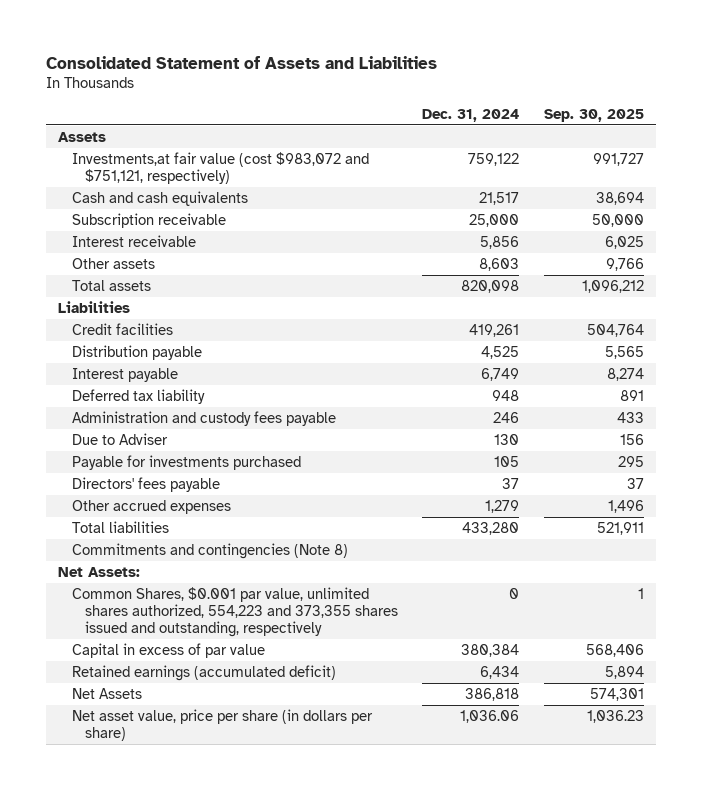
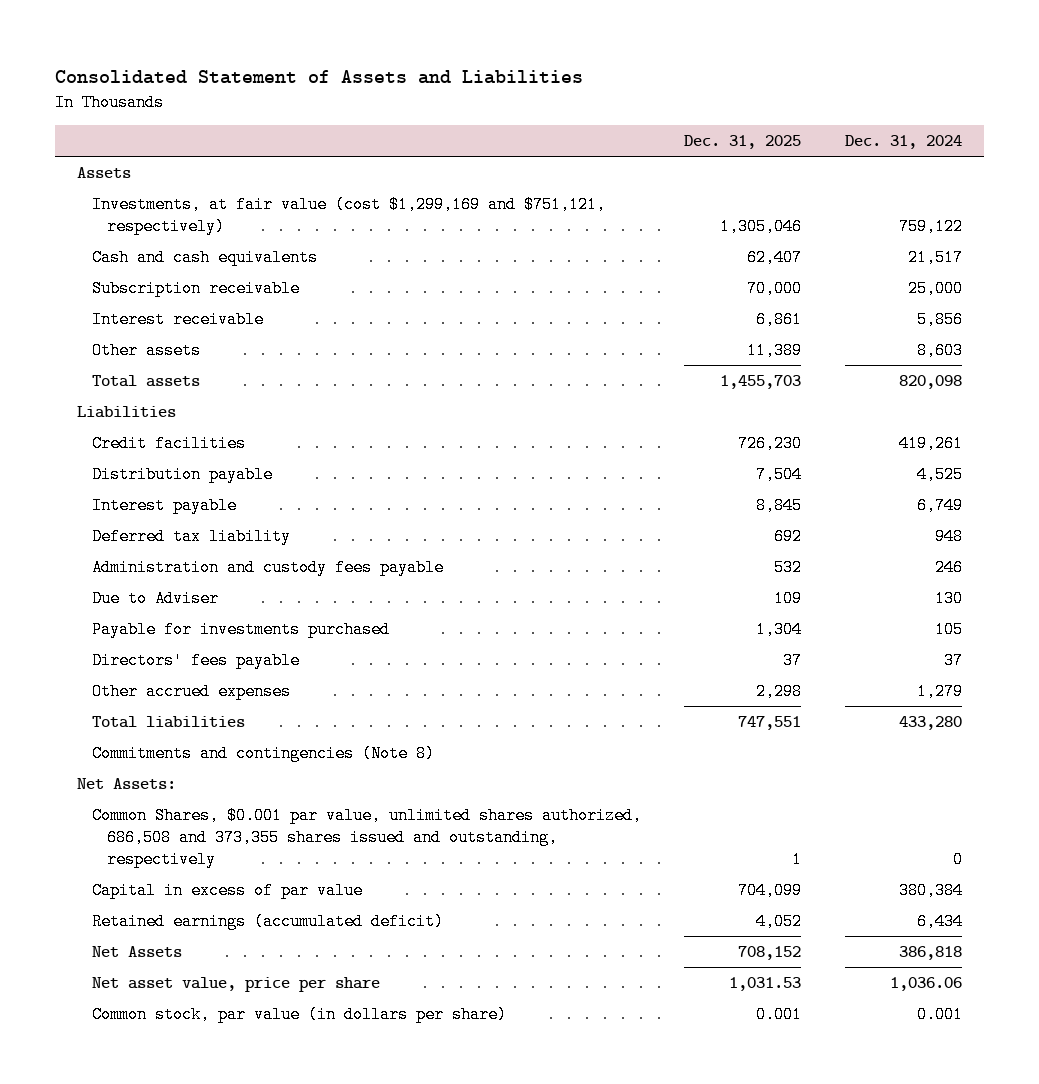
- | Dec. 31, 2024 | Sep. 30, 2025
+ | Dec. 31, 2025 | Dec. 31, 2024
- Investments,at fair value (cost $983,072 and $751,121, respectively) | 759,122 | 991,727
+ Investments, at fair value (cost $1,299,169 and $751,121, respectively) | 1,305,046 | 759,122
- Common Shares, $0.001 par value, unlimited shares authorized, 554,223 and 373,355 shares issued and outstanding, respectively | 0 | 1
+ Common Shares, $0.001 par value, unlimited shares authorized, 686,508 and 373,355 shares issued and outstanding, respectively | 1 | 0
- Net asset value, price per share (in dollars per share) | 1,036.06 | 1,036.23
+ Net asset value, price per share | 1,031.53 | 1,036.06
+ Common stock, par value (in dollars per share) | 0.001 | 0.001

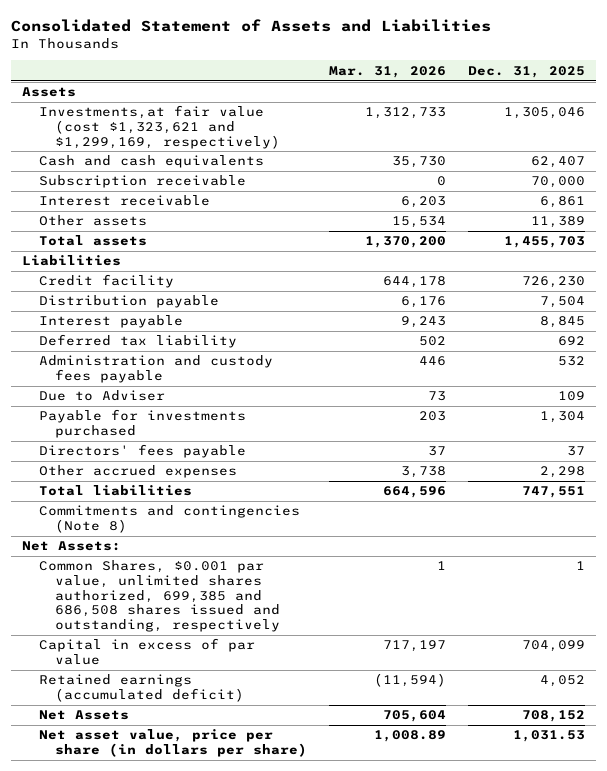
- | Dec. 31, 2025 | Dec. 31, 2024
+ | Mar. 31, 2026 | Dec. 31, 2025
- Investments, at fair value (cost $1,299,169 and $751,121, respectively) | 1,305,046 | 759,122
+ Investments,at fair value (cost $1,323,621 and $1,299,169, respectively) | 1,312,733 | 1,305,046
- Credit facilities | 726,230 | 419,261
+ Credit facility | 644,178 | 726,230
- Common Shares, $0.001 par value, unlimited shares authorized, 686,508 and 373,355 shares issued and outstanding, respectively | 1 | 0
+ Common Shares, $0.001 par value, unlimited shares authorized, 699,385 and 686,508 shares issued and outstanding, respectively | 1 | 1
- Net asset value, price per share | 1,031.53 | 1,036.06
- Common stock, par value (in dollars per share) | 0.001 | 0.001
+ Net asset value, price per share (in dollars per share) | 1,008.89 | 1,031.53

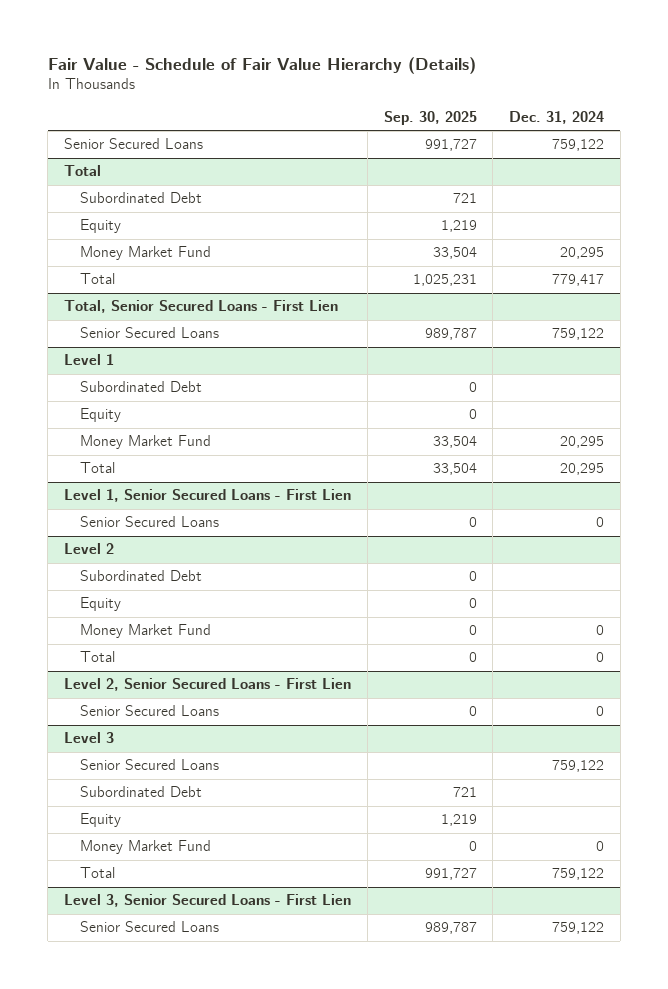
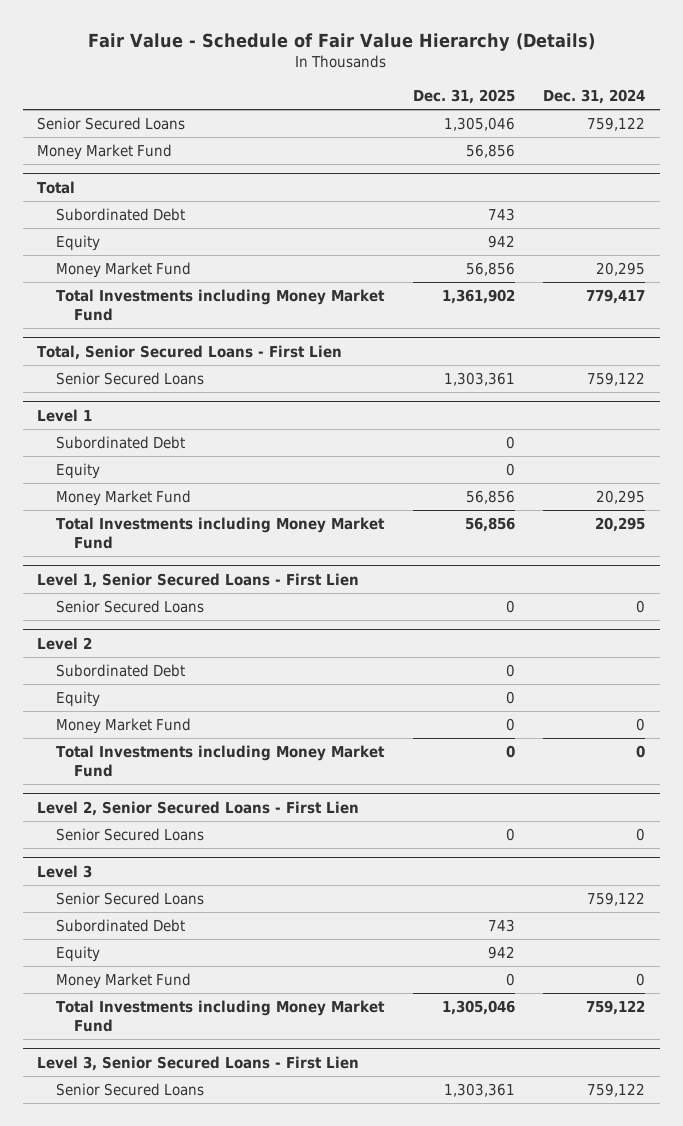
- | Sep. 30, 2025 | Dec. 31, 2024
+ | Dec. 31, 2025 | Dec. 31, 2024
+ Money Market Fund | 56,856 |
@ Total
- Total | 1,025,231 | 779,417
+ Total Investments including Money Market Fund | 1,361,902 | 779,417
@ Level 1
- Total | 33,504 | 20,295
+ Total Investments including Money Market Fund | 56,856 | 20,295
@ Level 2
- Total | 0 | 0
+ Total Investments including Money Market Fund | 0 | 0
@ Level 3
- Total | 991,727 | 759,122
+ Total Investments including Money Market Fund | 1,305,046 | 759,122

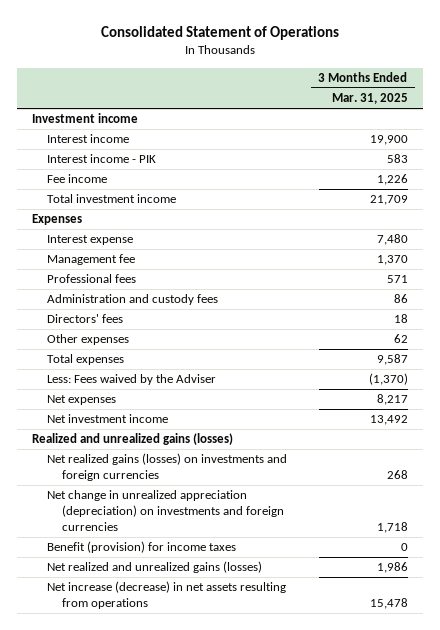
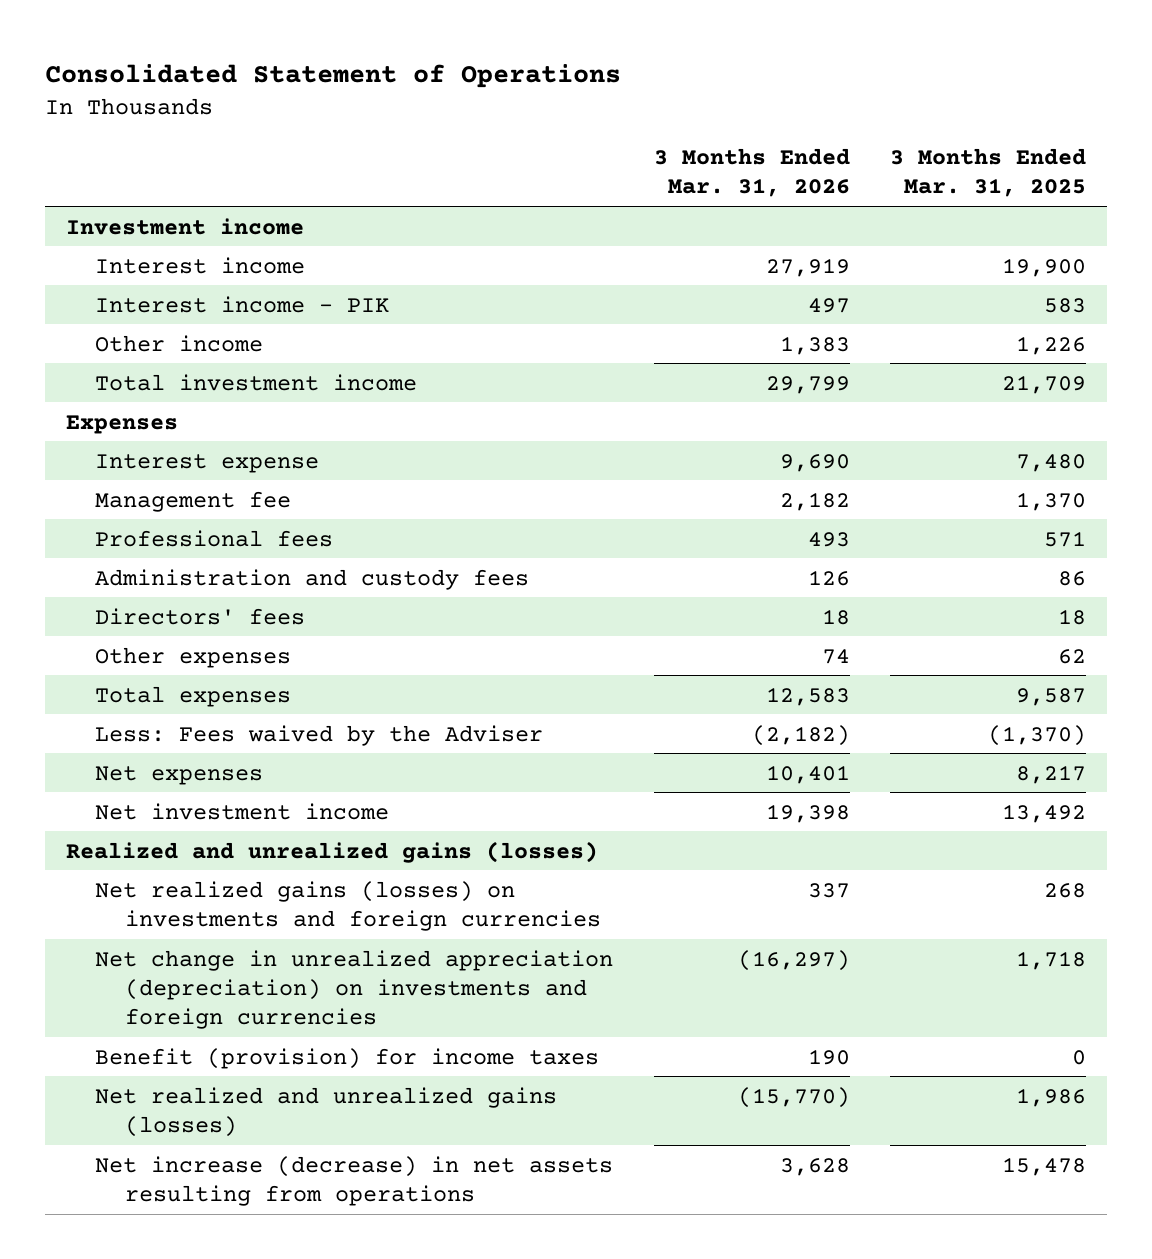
- | 3 Months Ended Mar. 31, 2025
+ | 3 Months Ended Mar. 31, 2026 | 3 Months Ended Mar. 31, 2025
- Fee income | 1,226
+ Other income | 1,383 | 1,226

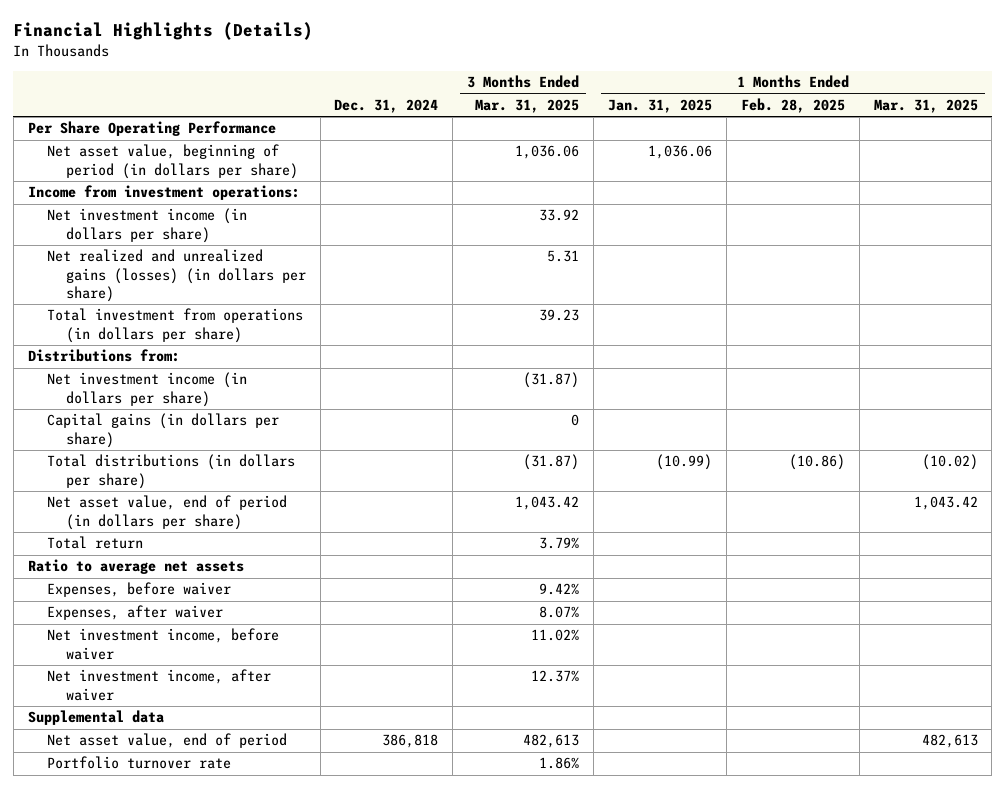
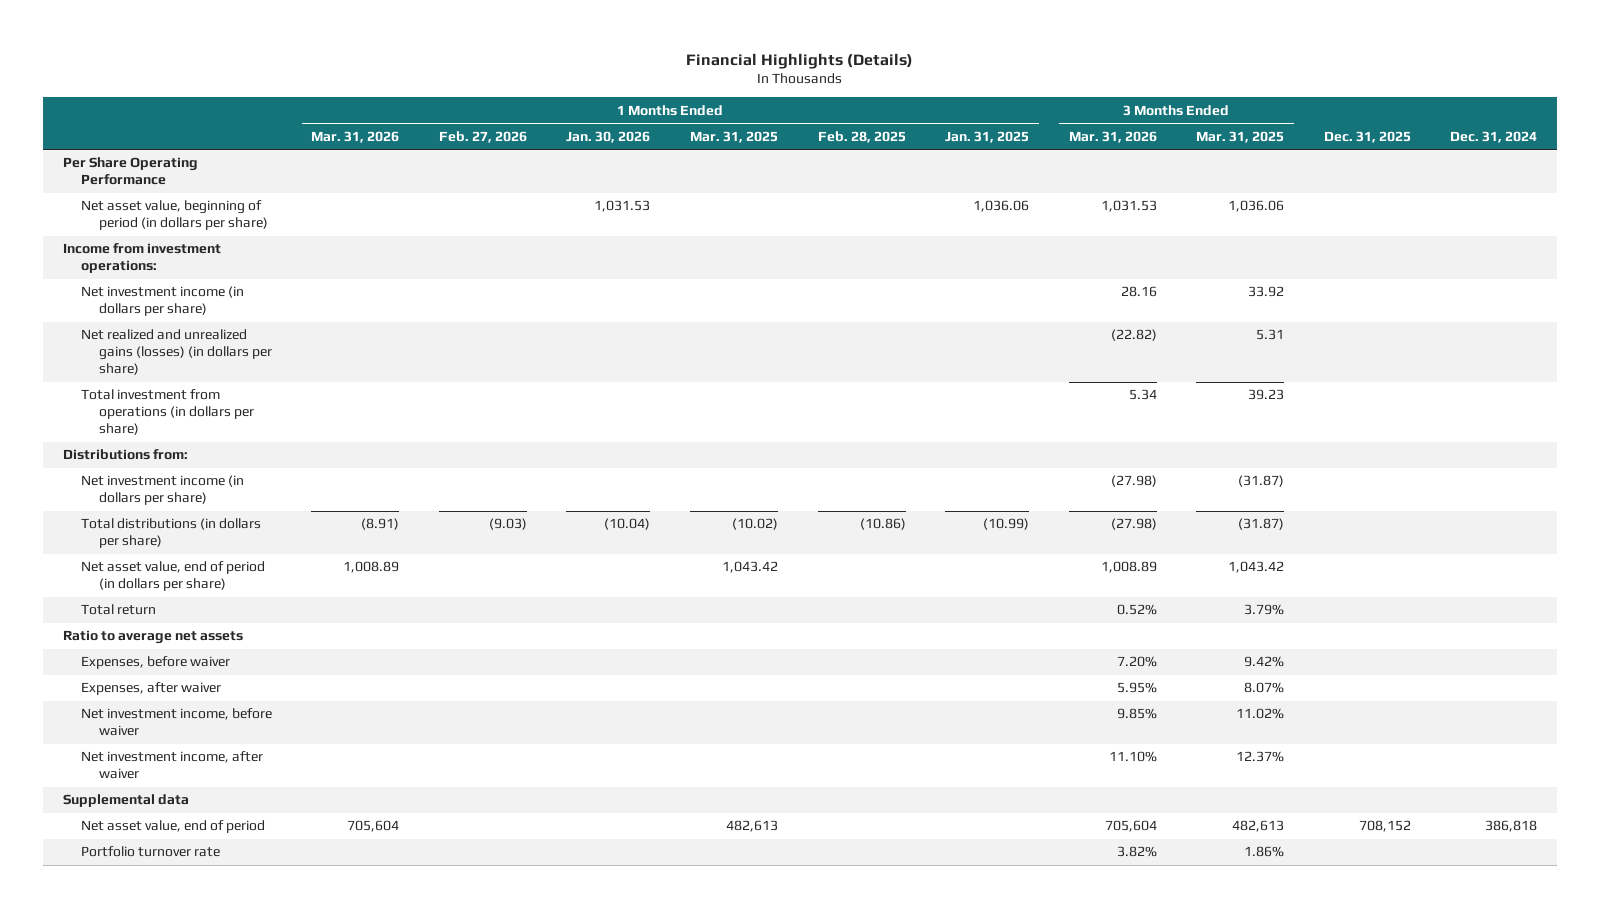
- | Dec. 31, 2024 | 3 Months Ended Mar. 31, 2025 | 1 Months Ended Jan. 31, 2025 | 1 Months Ended Feb. 28, 2025 | 1 Months Ended Mar. 31, 2025
+ | 1 Months Ended Mar. 31, 2026 | 1 Months Ended Feb. 27, 2026 | 1 Months Ended Jan. 30, 2026 | 1 Months Ended Mar. 31, 2025 | 1 Months Ended Feb. 28, 2025 | 1 Months Ended Jan. 31, 2025 | 3 Months Ended Mar. 31, 2026 | 3 Months Ended Mar. 31, 2025 | Dec. 31, 2025 | Dec. 31, 2024
- Capital gains (in dollars per share) | | 0 | | |

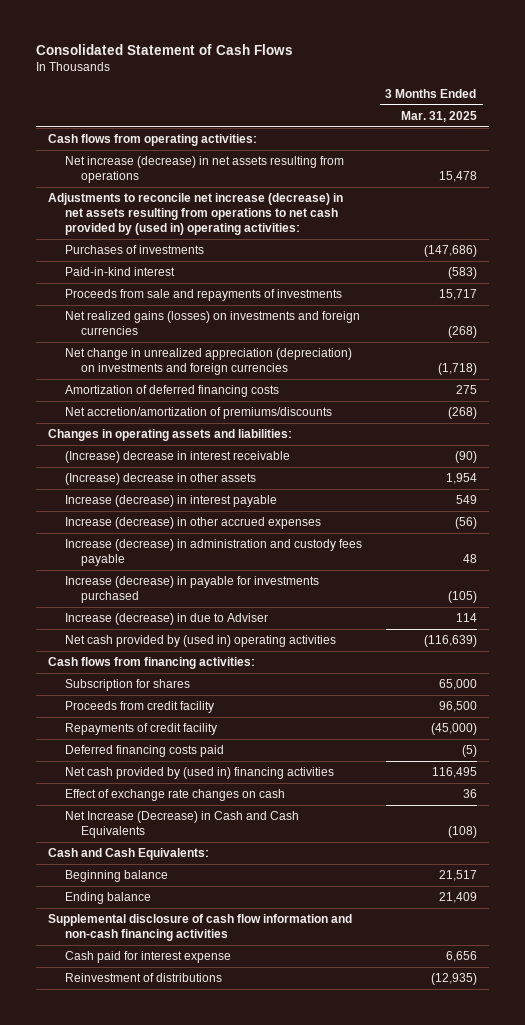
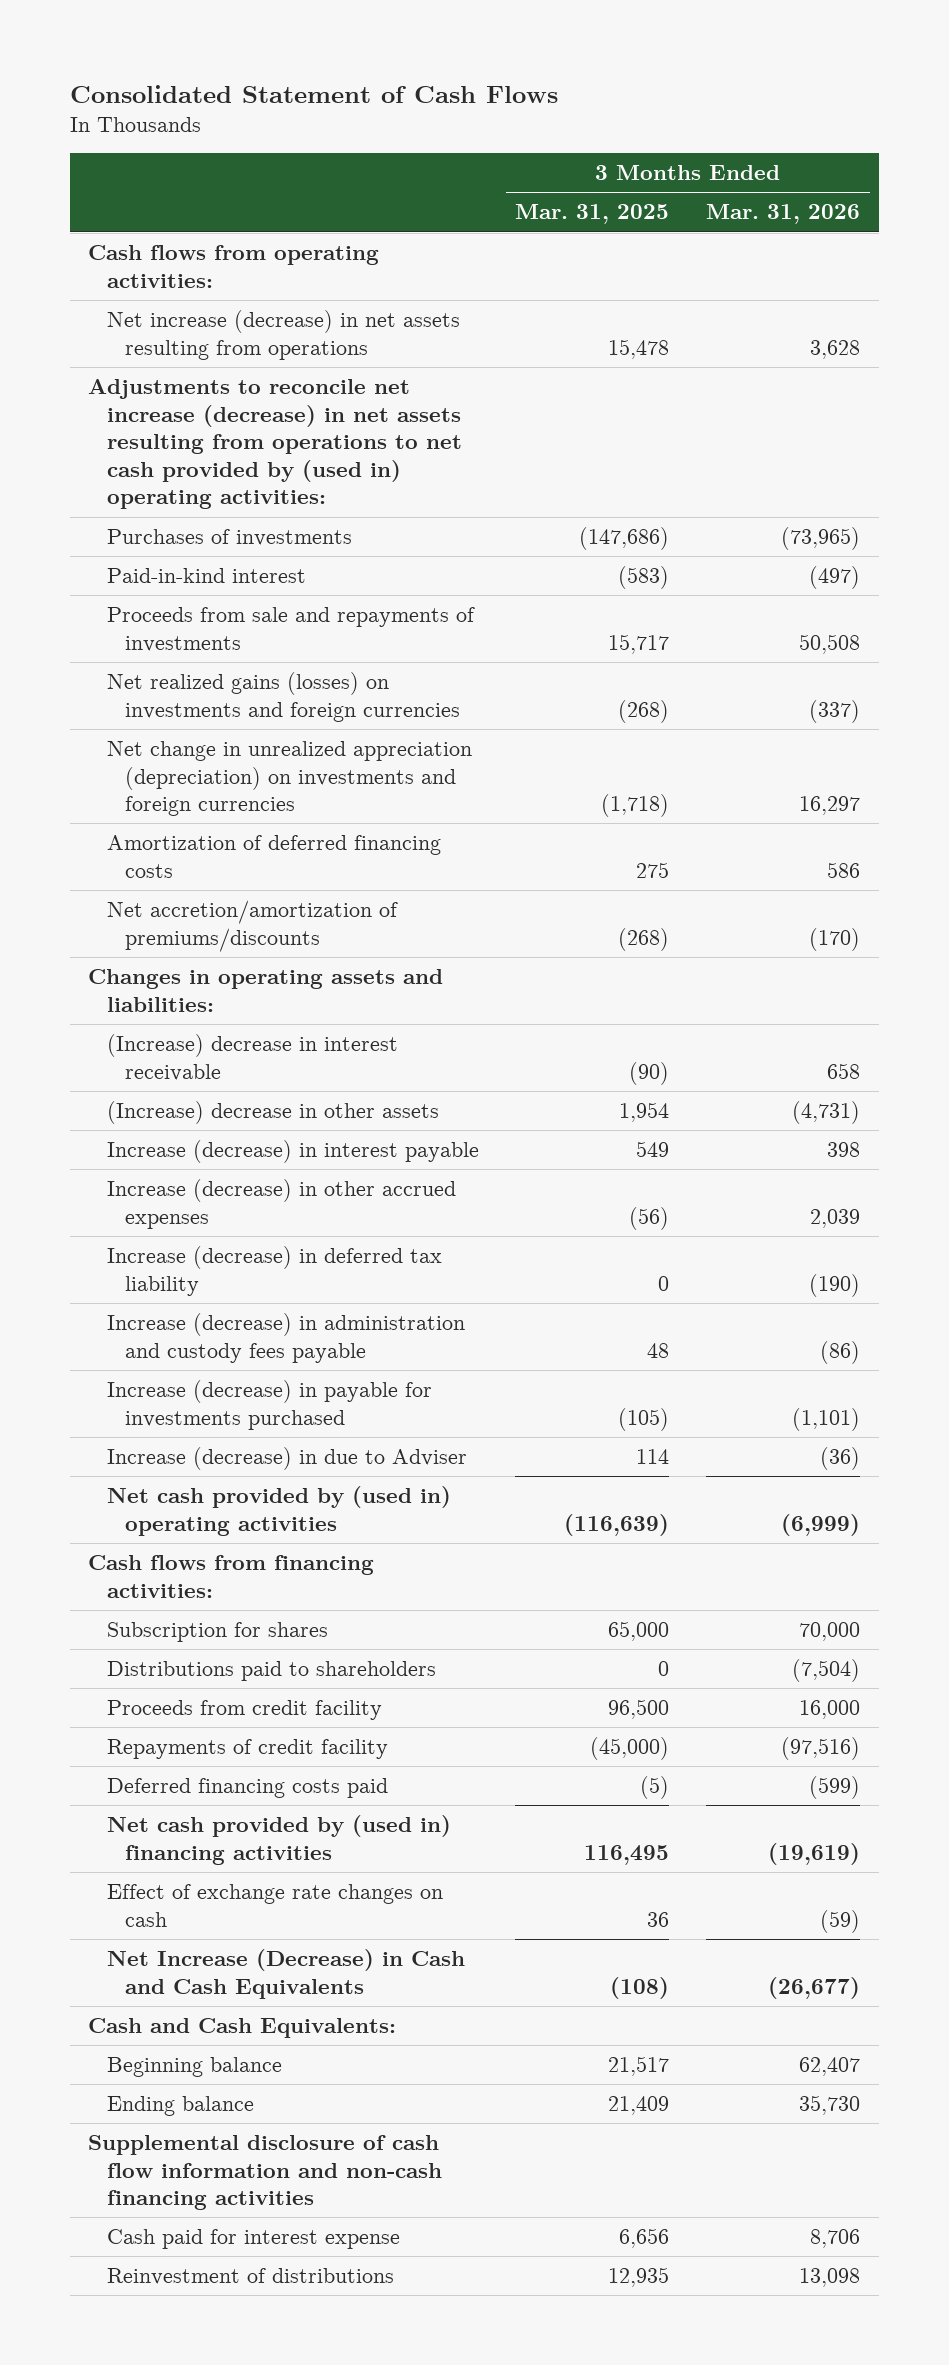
- | 3 Months Ended Mar. 31, 2025
+ | 3 Months Ended Mar. 31, 2025 | 3 Months Ended Mar. 31, 2026
+ Increase (decrease) in deferred tax liability | 0 | (190)
+ Distributions paid to shareholders | 0 | (7,504)
- Reinvestment of distributions | (12,935)
+ Reinvestment of distributions | 12,935 | 13,098

